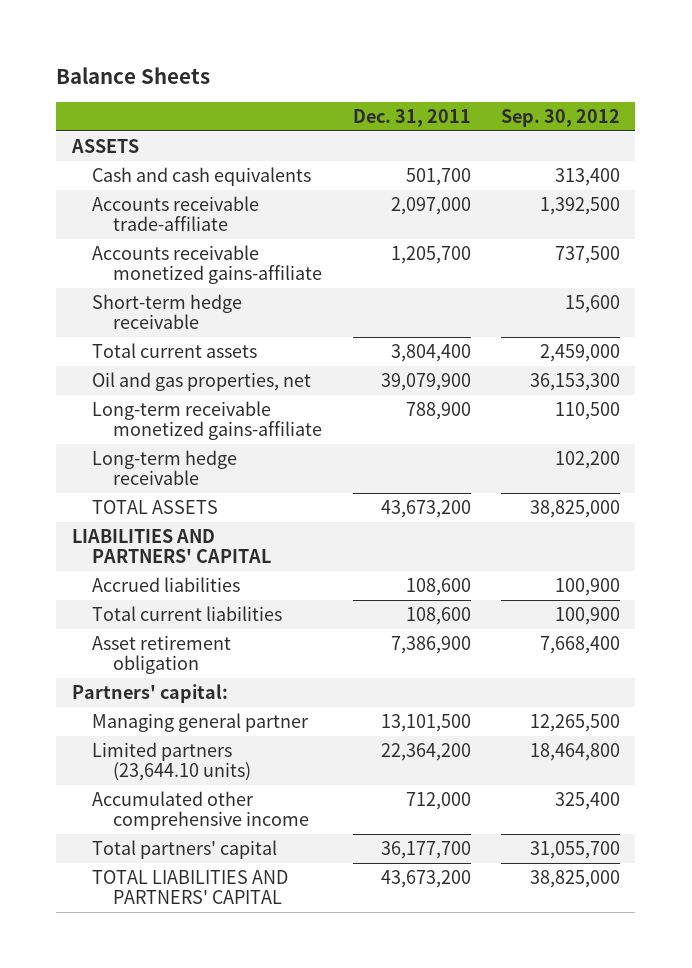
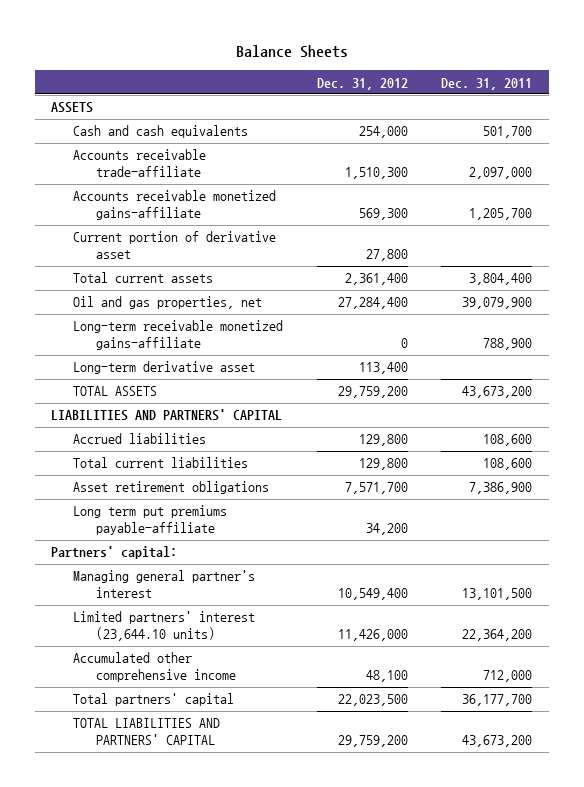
- | Dec. 31, 2011 | Sep. 30, 2012
+ | Dec. 31, 2012 | Dec. 31, 2011
- Short-term hedge receivable | | 15,600
+ Current portion of derivative asset | 27,800 |
- Long-term hedge receivable | | 102,200
+ Long-term derivative asset | 113,400 |
- Asset retirement obligation | 7,386,900 | 7,668,400
+ Asset retirement obligations | 7,571,700 | 7,386,900
+ Long term put premiums payable-affiliate | 34,200 |
- Managing general partner | 13,101,500 | 12,265,500
- Limited partners (23,644.10 units) | 22,364,200 | 18,464,800
+ Managing general partner's interest | 10,549,400 | 13,101,500
+ Limited partners' interest (23,644.10 units) | 11,426,000 | 22,364,200

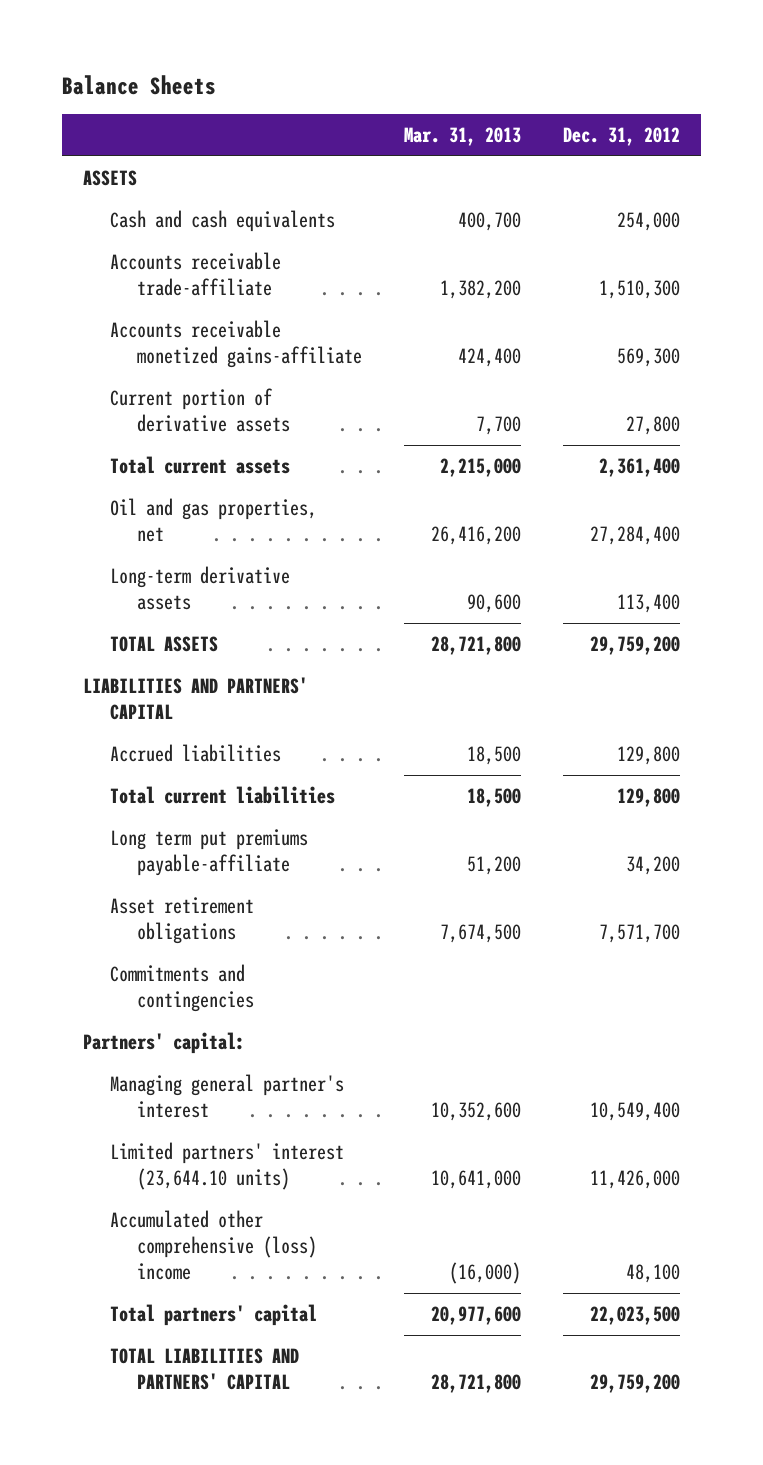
- | Dec. 31, 2012 | Dec. 31, 2011
+ | Mar. 31, 2013 | Dec. 31, 2012
- Current portion of derivative asset | 27,800 |
+ Current portion of derivative assets | 7,700 | 27,800
- Long-term receivable monetized gains-affiliate | 0 | 788,900
- Long-term derivative asset | 113,400 |
+ Long-term derivative assets | 90,600 | 113,400
moved down: Asset retirement obligations | 7,674,500 | 7,571,700
+ Commitments and contingencies
- Accumulated other comprehensive income | 48,100 | 712,000
+ Accumulated other comprehensive (loss) income | (16,000) | 48,100

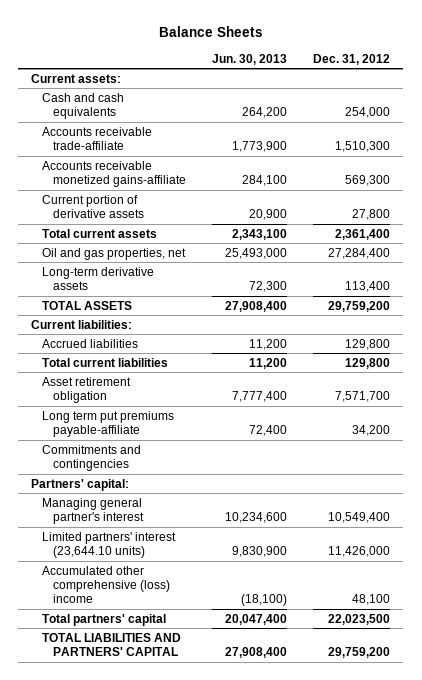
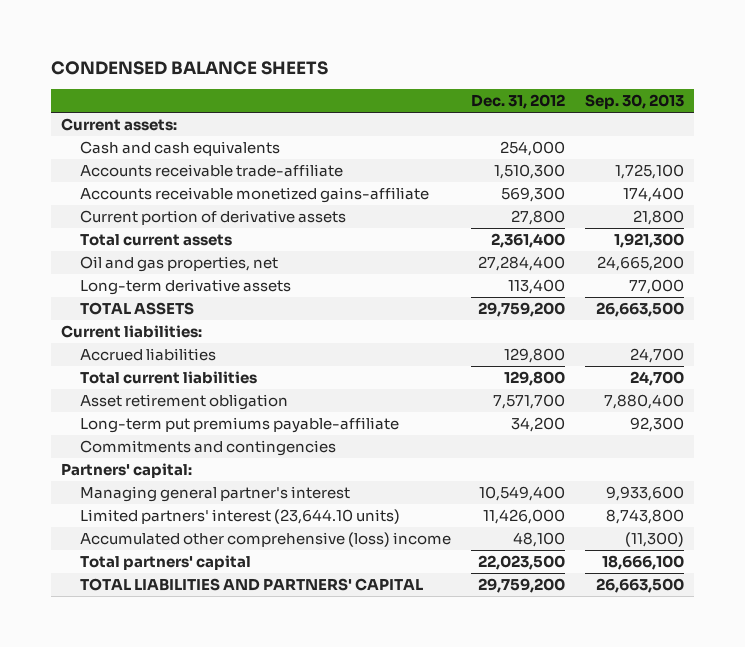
- Balance Sheets
+ CONDENSED BALANCE SHEETS
- | Jun. 30, 2013 | Dec. 31, 2012
+ | Dec. 31, 2012 | Sep. 30, 2013
- Long term put premiums payable-affiliate | 72,400 | 34,200
+ Long-term put premiums payable-affiliate | 34,200 | 92,300

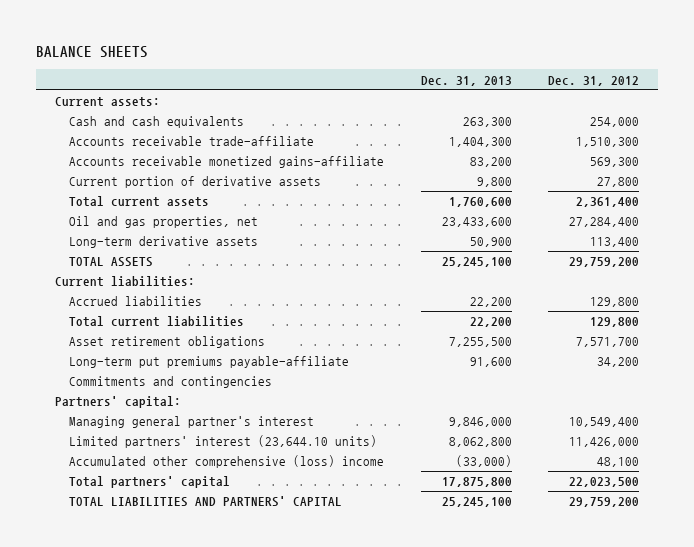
- CONDENSED BALANCE SHEETS
+ BALANCE SHEETS
- | Dec. 31, 2012 | Sep. 30, 2013
+ | Dec. 31, 2013 | Dec. 31, 2012
- Asset retirement obligation | 7,571,700 | 7,880,400
+ Asset retirement obligations | 7,255,500 | 7,571,700

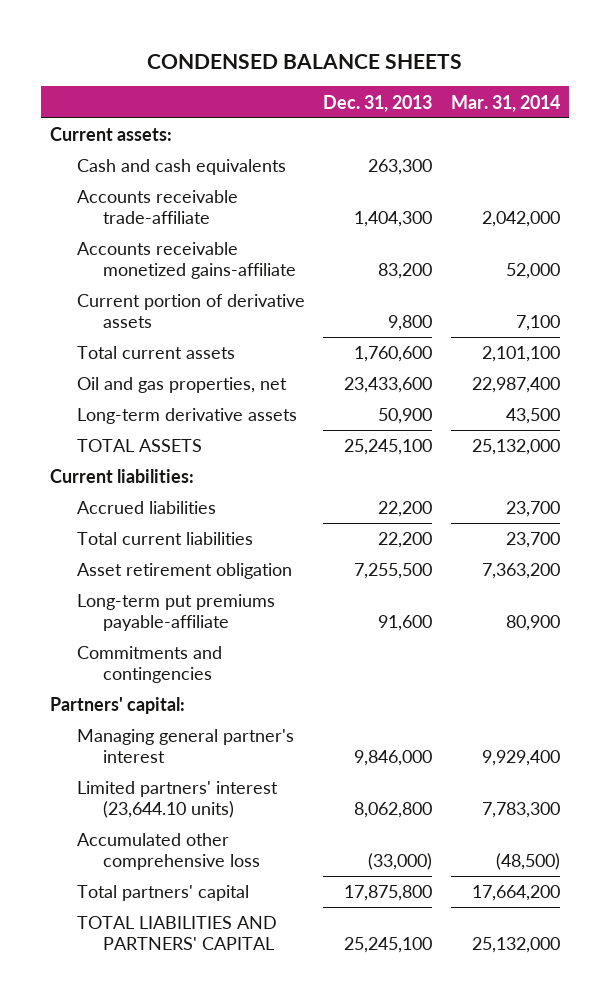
- BALANCE SHEETS
+ CONDENSED BALANCE SHEETS
- | Dec. 31, 2013 | Dec. 31, 2012
+ | Dec. 31, 2013 | Mar. 31, 2014
- Asset retirement obligations | 7,255,500 | 7,571,700
+ Asset retirement obligation | 7,255,500 | 7,363,200
- Accumulated other comprehensive (loss) income | (33,000) | 48,100
+ Accumulated other comprehensive loss | (33,000) | (48,500)

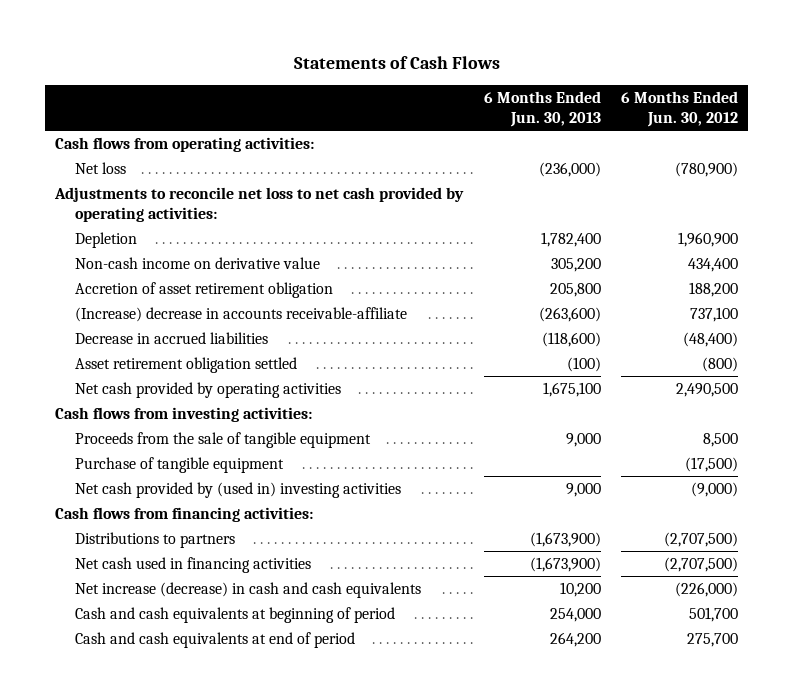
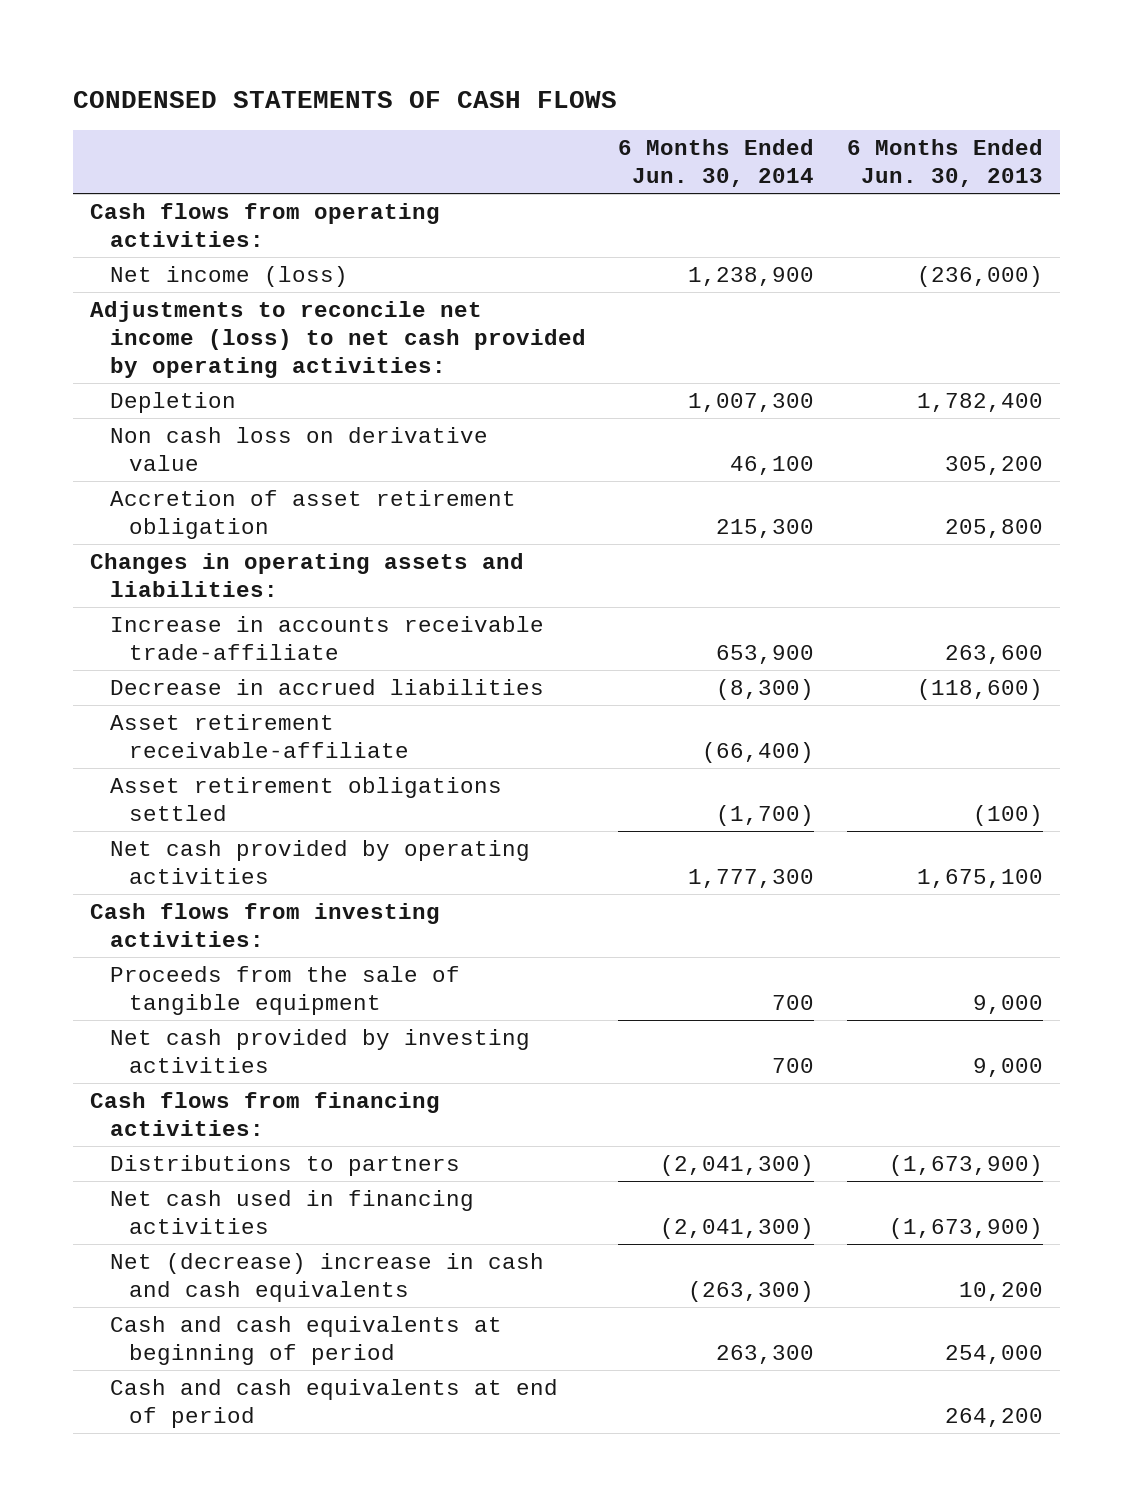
- Statements of Cash Flows
+ CONDENSED STATEMENTS OF CASH FLOWS
- | 6 Months Ended Jun. 30, 2013 | 6 Months Ended Jun. 30, 2012
+ | 6 Months Ended Jun. 30, 2014 | 6 Months Ended Jun. 30, 2013
- Net loss | (236,000) | (780,900)
- Adjustments to reconcile net loss to net cash provided by operating activities:
+ Net income (loss) | 1,238,900 | (236,000)
+ Adjustments to reconcile net income (loss) to net cash provided by operating activities:
- Non-cash income on derivative value | 305,200 | 434,400
+ Non cash loss on derivative value | 46,100 | 305,200
- (Increase) decrease in accounts receivable-affiliate | (263,600) | 737,100
+ Changes in operating assets and liabilities:
+ Increase in accounts receivable trade-affiliate | 653,900 | 263,600
- Asset retirement obligation settled | (100) | (800)
+ Asset retirement receivable-affiliate | (66,400) |
+ Asset retirement obligations settled | (1,700) | (100)
- Purchase of tangible equipment | | (17,500)
- Net cash provided by (used in) investing activities | 9,000 | (9,000)
+ Net cash provided by investing activities | 700 | 9,000
- Net increase (decrease) in cash and cash equivalents | 10,200 | (226,000)
+ Net (decrease) increase in cash and cash equivalents | (263,300) | 10,200

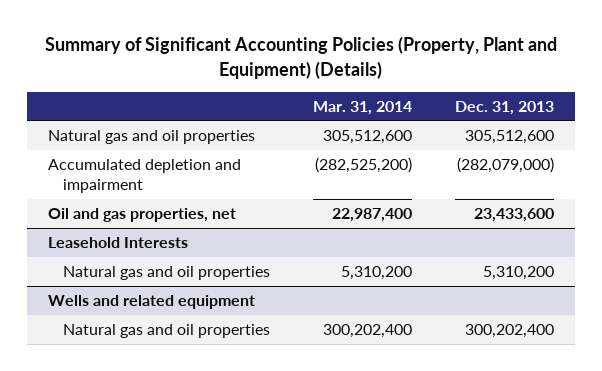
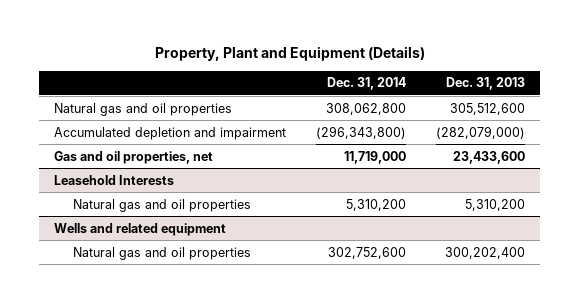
- Summary of Significant Accounting Policies (Property, Plant and Equipment) (Details)
+ Property, Plant and Equipment (Details)
- | Mar. 31, 2014 | Dec. 31, 2013
+ | Dec. 31, 2014 | Dec. 31, 2013
- Oil and gas properties, net | 22,987,400 | 23,433,600
+ Gas and oil properties, net | 11,719,000 | 23,433,600

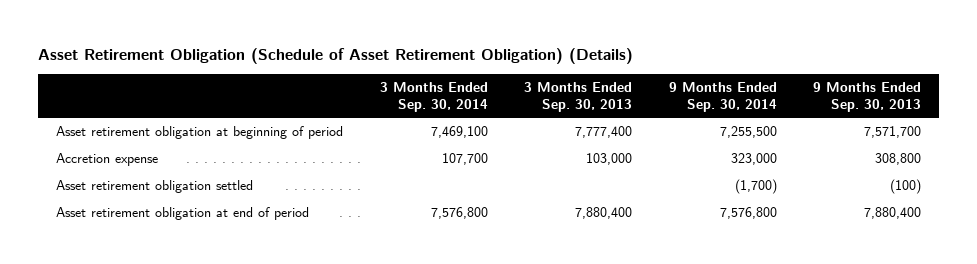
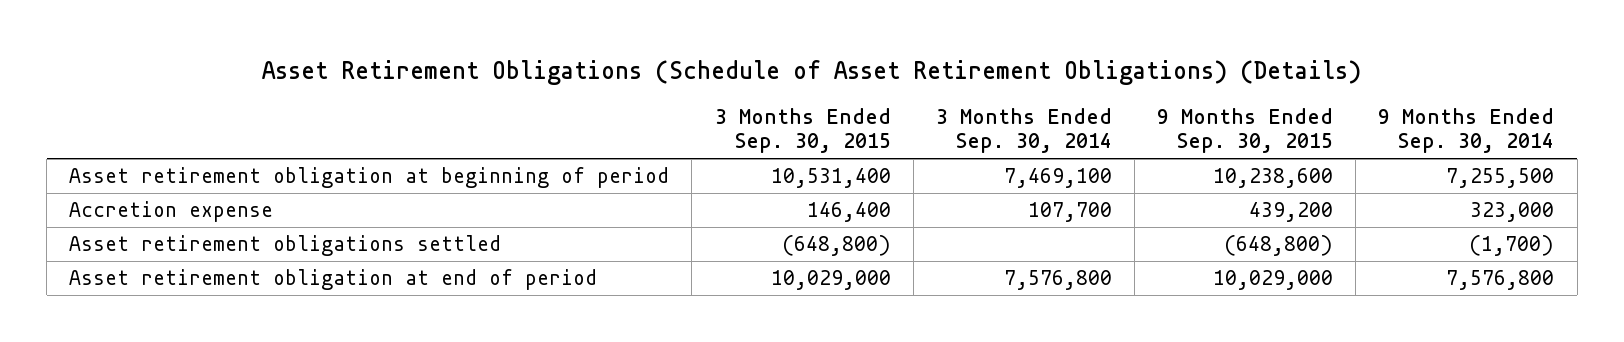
- Asset Retirement Obligation (Schedule of Asset Retirement Obligation) (Details)
+ Asset Retirement Obligations (Schedule of Asset Retirement Obligations) (Details)
- | 3 Months Ended Sep. 30, 2014 | 3 Months Ended Sep. 30, 2013 | 9 Months Ended Sep. 30, 2014 | 9 Months Ended Sep. 30, 2013
+ | 3 Months Ended Sep. 30, 2015 | 3 Months Ended Sep. 30, 2014 | 9 Months Ended Sep. 30, 2015 | 9 Months Ended Sep. 30, 2014
- Asset retirement obligation settled | | | (1,700) | (100)
+ Asset retirement obligations settled | (648,800) | | (648,800) | (1,700)

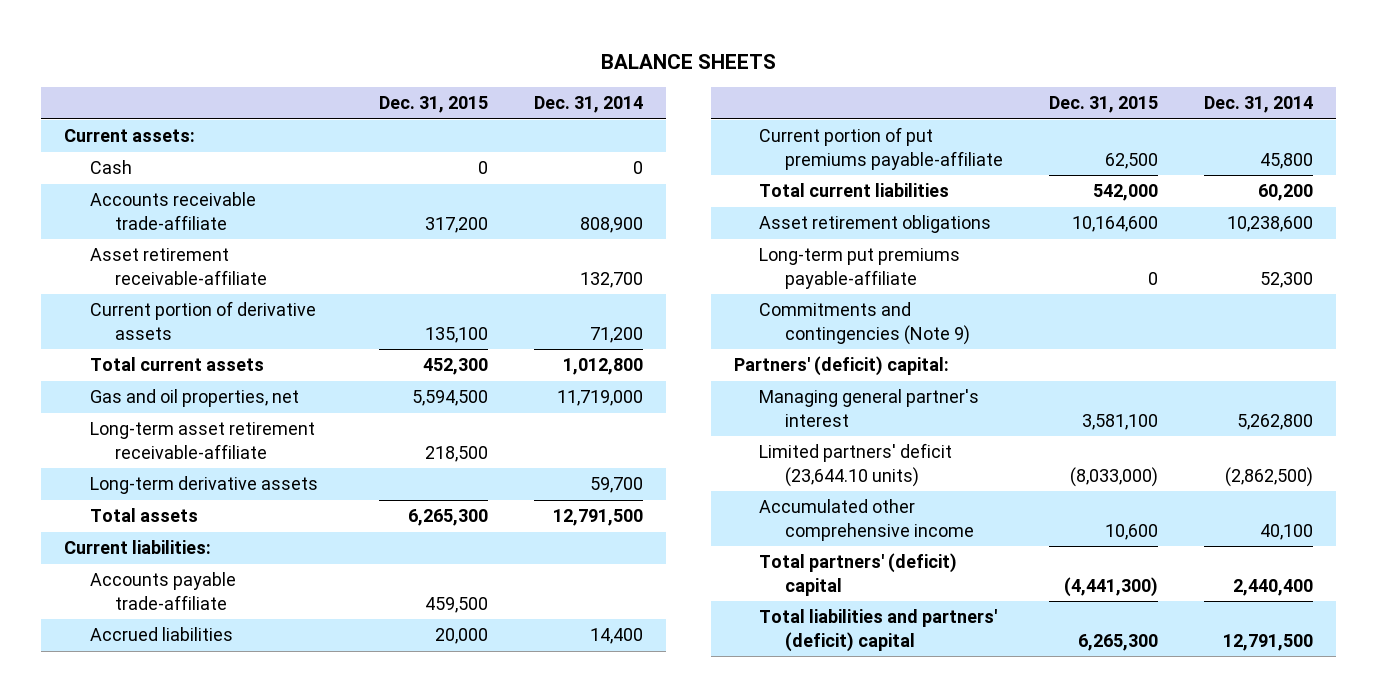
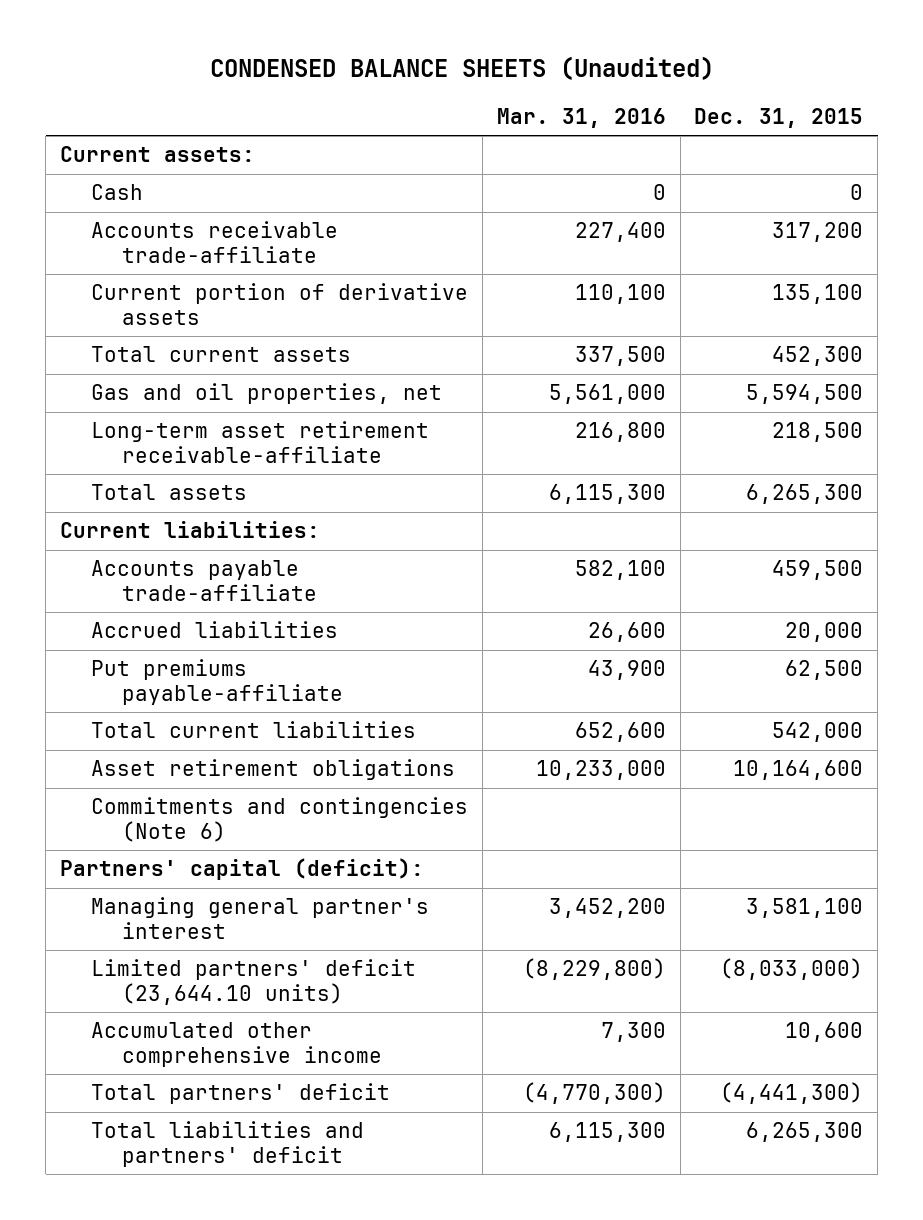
- BALANCE SHEETS
+ CONDENSED BALANCE SHEETS (Unaudited)
- | Dec. 31, 2015 | Dec. 31, 2014
+ | Mar. 31, 2016 | Dec. 31, 2015
- Asset retirement receivable-affiliate | | 132,700
- Long-term derivative assets | | 59,700
- Current portion of put premiums payable-affiliate | 62,500 | 45,800
+ Put premiums payable-affiliate | 43,900 | 62,500
- Long-term put premiums payable-affiliate | 0 | 52,300
- Commitments and contingencies (Note 9)
- Partners' (deficit) capital:
+ Commitments and contingencies (Note 6)
+ Partners' capital (deficit):
- Total partners' (deficit) capital | (4,441,300) | 2,440,400
- Total liabilities and partners' (deficit) capital | 6,265,300 | 12,791,500
+ Total partners' deficit | (4,770,300) | (4,441,300)
+ Total liabilities and partners' deficit | 6,115,300 | 6,265,300

